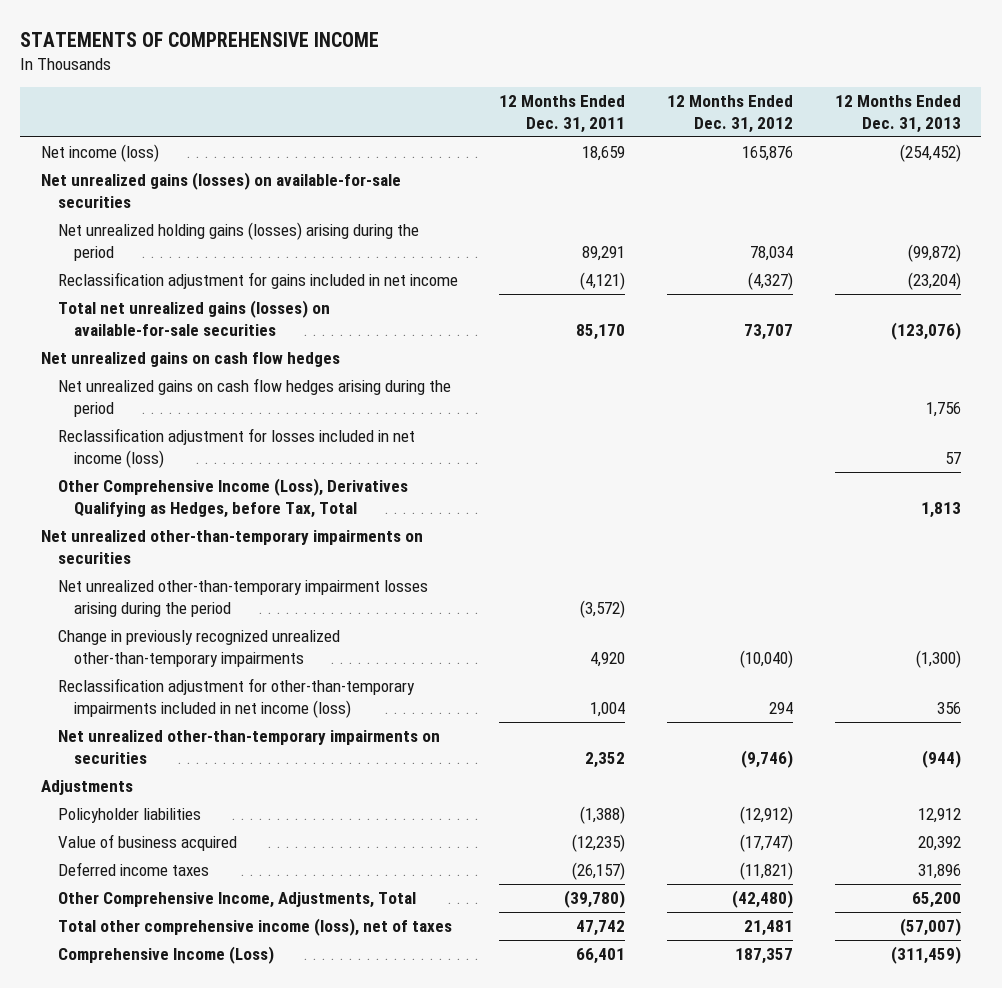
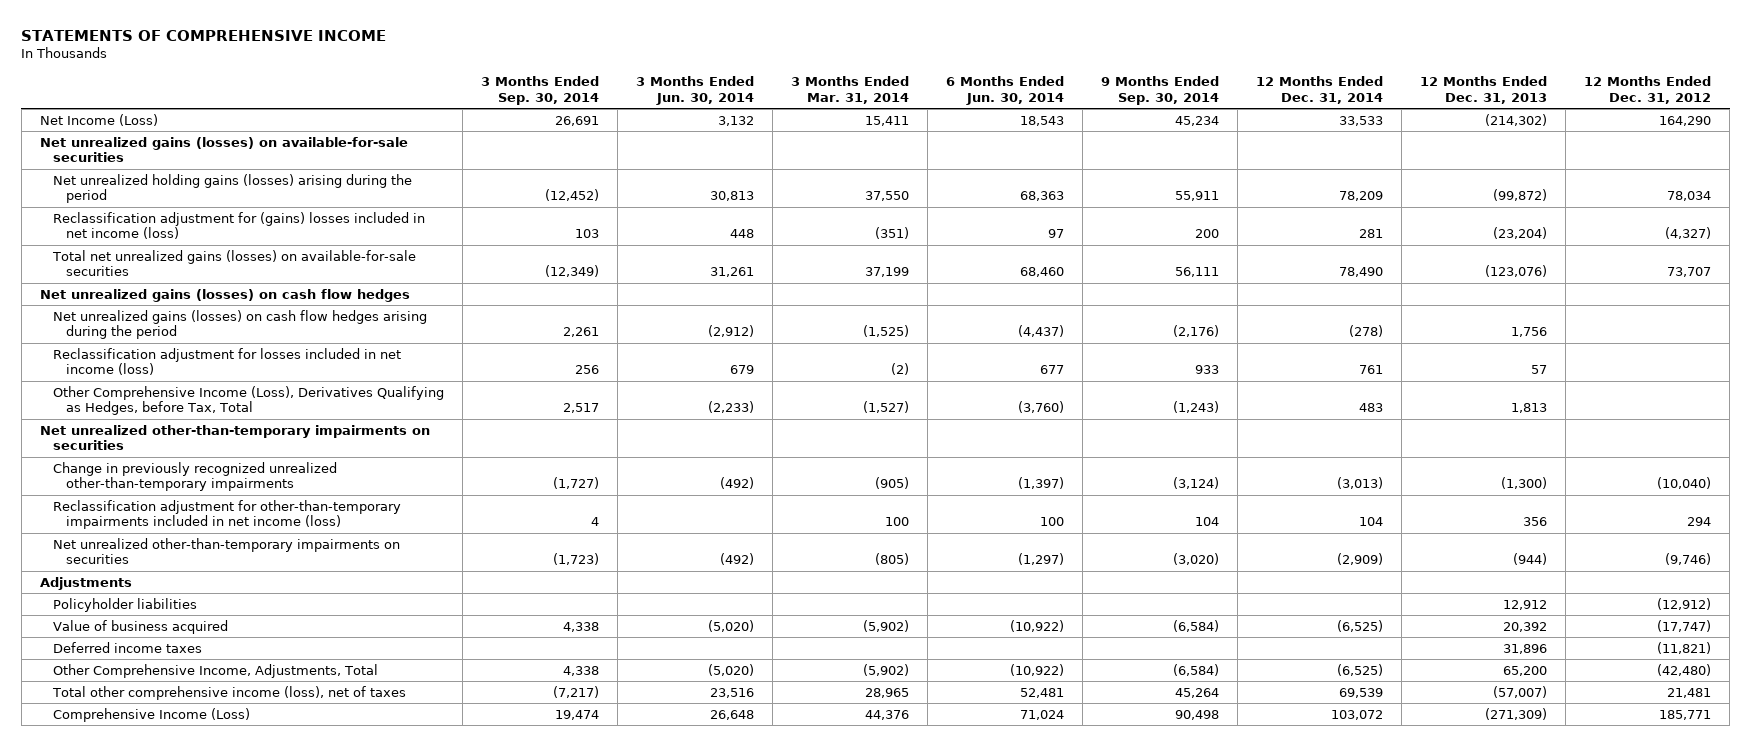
- | 12 Months Ended Dec. 31, 2011 | 12 Months Ended Dec. 31, 2012 | 12 Months Ended Dec. 31, 2013
+ | 3 Months Ended Sep. 30, 2014 | 3 Months Ended Jun. 30, 2014 | 3 Months Ended Mar. 31, 2014 | 6 Months Ended Jun. 30, 2014 | 9 Months Ended Sep. 30, 2014 | 12 Months Ended Dec. 31, 2014 | 12 Months Ended Dec. 31, 2013 | 12 Months Ended Dec. 31, 2012
- Net income (loss) | 18,659 | 165,876 | (254,452)
+ Net Income (Loss) | 26,691 | 3,132 | 15,411 | 18,543 | 45,234 | 33,533 | (214,302) | 164,290
- Reclassification adjustment for gains included in net income | (4,121) | (4,327) | (23,204)
+ Reclassification adjustment for (gains) losses included in net income (loss) | 103 | 448 | (351) | 97 | 200 | 281 | (23,204) | (4,327)
- Net unrealized gains on cash flow hedges
- Net unrealized gains on cash flow hedges arising during the period | | | 1,756
+ Net unrealized gains (losses) on cash flow hedges
+ Net unrealized gains (losses) on cash flow hedges arising during the period | 2,261 | (2,912) | (1,525) | (4,437) | (2,176) | (278) | 1,756 |
- Net unrealized other-than-temporary impairment losses arising during the period | (3,572) | |
- Comprehensive Income (Loss) | 66,401 | 187,357 | (311,459)
+ Comprehensive Income (Loss) | 19,474 | 26,648 | 44,376 | 71,024 | 90,498 | 103,072 | (271,309) | 185,771

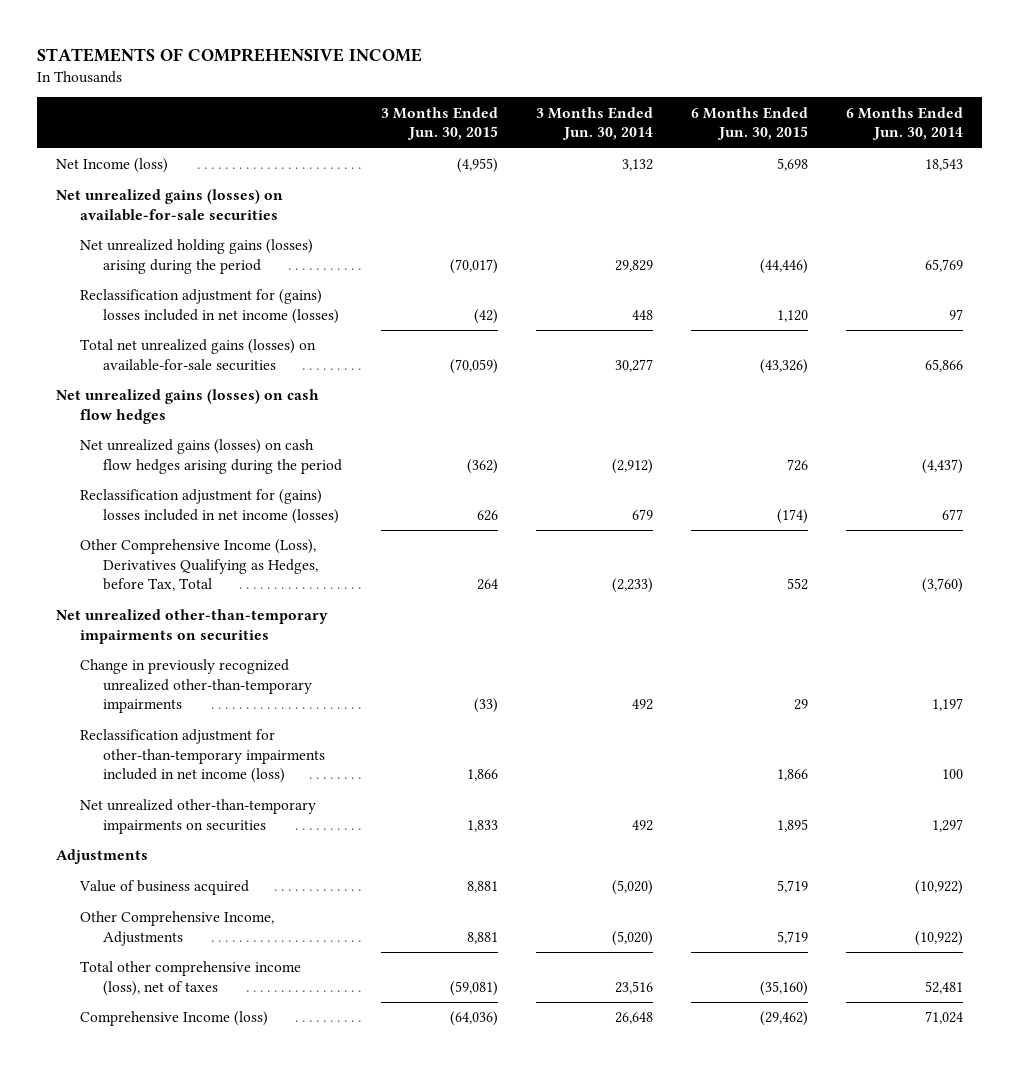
- | 3 Months Ended Sep. 30, 2014 | 3 Months Ended Jun. 30, 2014 | 3 Months Ended Mar. 31, 2014 | 6 Months Ended Jun. 30, 2014 | 9 Months Ended Sep. 30, 2014 | 12 Months Ended Dec. 31, 2014 | 12 Months Ended Dec. 31, 2013 | 12 Months Ended Dec. 31, 2012
+ | 3 Months Ended Jun. 30, 2015 | 3 Months Ended Jun. 30, 2014 | 6 Months Ended Jun. 30, 2015 | 6 Months Ended Jun. 30, 2014
- Net Income (Loss) | 26,691 | 3,132 | 15,411 | 18,543 | 45,234 | 33,533 | (214,302) | 164,290
+ Net Income (loss) | (4,955) | 3,132 | 5,698 | 18,543
- Net unrealized holding gains (losses) arising during the period | (12,452) | 30,813 | 37,550 | 68,363 | 55,911 | 78,209 | (99,872) | 78,034
- Reclassification adjustment for (gains) losses included in net income (loss) | 103 | 448 | (351) | 97 | 200 | 281 | (23,204) | (4,327)
- Total net unrealized gains (losses) on available-for-sale securities | (12,349) | 31,261 | 37,199 | 68,460 | 56,111 | 78,490 | (123,076) | 73,707
+ Net unrealized holding gains (losses) arising during the period | (70,017) | 29,829 | (44,446) | 65,769
+ Reclassification adjustment for (gains) losses included in net income (losses) | (42) | 448 | 1,120 | 97
+ Total net unrealized gains (losses) on available-for-sale securities | (70,059) | 30,277 | (43,326) | 65,866
- Reclassification adjustment for losses included in net income (loss) | 256 | 679 | (2) | 677 | 933 | 761 | 57 |
+ Reclassification adjustment for (gains) losses included in net income (losses) | 626 | 679 | (174) | 677
- Change in previously recognized unrealized other-than-temporary impairments | (1,727) | (492) | (905) | (1,397) | (3,124) | (3,013) | (1,300) | (10,040)
+ Change in previously recognized unrealized other-than-temporary impairments | (33) | 492 | 29 | 1,197
- Net unrealized other-than-temporary impairments on securities | (1,723) | (492) | (805) | (1,297) | (3,020) | (2,909) | (944) | (9,746)
+ Net unrealized other-than-temporary impairments on securities | 1,833 | 492 | 1,895 | 1,297
- Policyholder liabilities | | | | | | | 12,912 | (12,912)
- Deferred income taxes | | | | | | | 31,896 | (11,821)
- Other Comprehensive Income, Adjustments, Total | 4,338 | (5,020) | (5,902) | (10,922) | (6,584) | (6,525) | 65,200 | (42,480)
+ Other Comprehensive Income, Adjustments | 8,881 | (5,020) | 5,719 | (10,922)
- Comprehensive Income (Loss) | 19,474 | 26,648 | 44,376 | 71,024 | 90,498 | 103,072 | (271,309) | 185,771
+ Comprehensive Income (loss) | (64,036) | 26,648 | (29,462) | 71,024

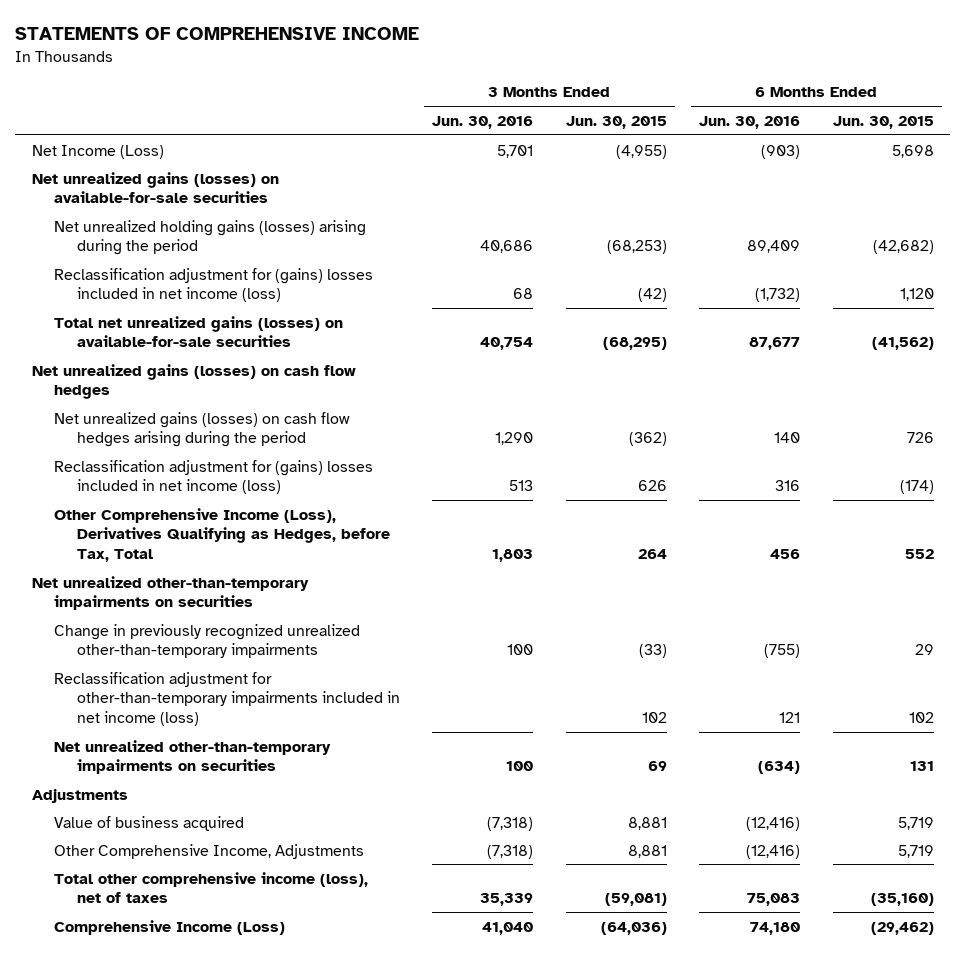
- | 3 Months Ended Jun. 30, 2015 | 3 Months Ended Jun. 30, 2014 | 6 Months Ended Jun. 30, 2015 | 6 Months Ended Jun. 30, 2014
+ | 3 Months Ended Jun. 30, 2016 | 3 Months Ended Jun. 30, 2015 | 6 Months Ended Jun. 30, 2016 | 6 Months Ended Jun. 30, 2015
- Net Income (loss) | (4,955) | 3,132 | 5,698 | 18,543
+ Net Income (Loss) | 5,701 | (4,955) | (903) | 5,698
- Net unrealized holding gains (losses) arising during the period | (70,017) | 29,829 | (44,446) | 65,769
- Reclassification adjustment for (gains) losses included in net income (losses) | (42) | 448 | 1,120 | 97
- Total net unrealized gains (losses) on available-for-sale securities | (70,059) | 30,277 | (43,326) | 65,866
+ Net unrealized holding gains (losses) arising during the period | 40,686 | (68,253) | 89,409 | (42,682)
+ Reclassification adjustment for (gains) losses included in net income (loss) | 68 | (42) | (1,732) | 1,120
+ Total net unrealized gains (losses) on available-for-sale securities | 40,754 | (68,295) | 87,677 | (41,562)
- Reclassification adjustment for (gains) losses included in net income (losses) | 626 | 679 | (174) | 677
+ Reclassification adjustment for (gains) losses included in net income (loss) | 513 | 626 | 316 | (174)
- Reclassification adjustment for other-than-temporary impairments included in net income (loss) | 1,866 | | 1,866 | 100
- Net unrealized other-than-temporary impairments on securities | 1,833 | 492 | 1,895 | 1,297
+ Reclassification adjustment for other-than-temporary impairments included in net income (loss) | | 102 | 121 | 102
+ Net unrealized other-than-temporary impairments on securities | 100 | 69 | (634) | 131
- Comprehensive Income (loss) | (64,036) | 26,648 | (29,462) | 71,024
+ Comprehensive Income (Loss) | 41,040 | (64,036) | 74,180 | (29,462)

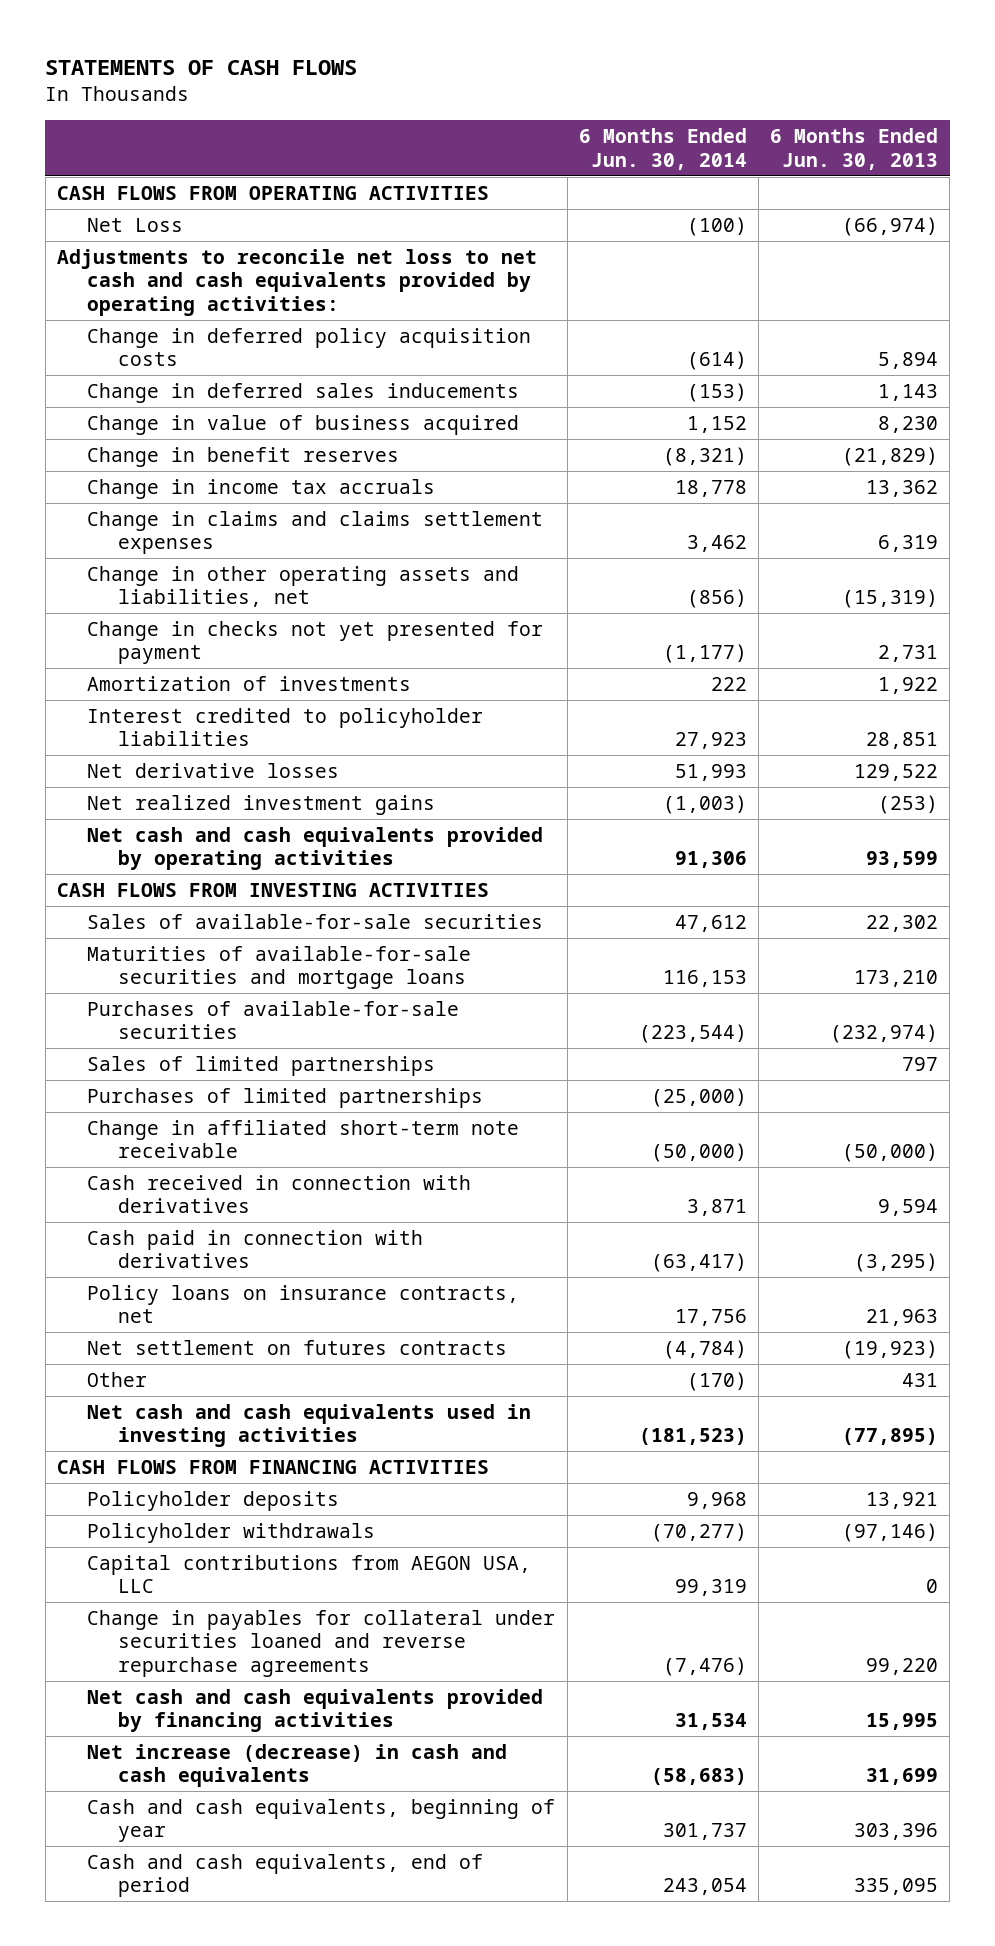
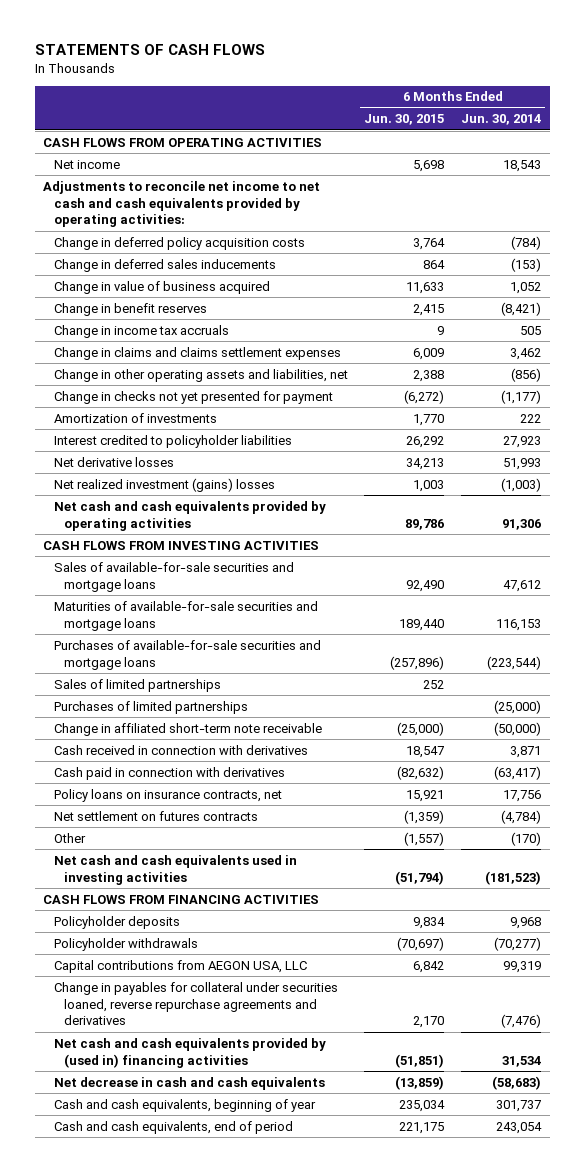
- | 6 Months Ended Jun. 30, 2014 | 6 Months Ended Jun. 30, 2013
+ | 6 Months Ended Jun. 30, 2015 | 6 Months Ended Jun. 30, 2014
- Net Loss | (100) | (66,974)
- Adjustments to reconcile net loss to net cash and cash equivalents provided by operating activities:
- Change in deferred policy acquisition costs | (614) | 5,894
+ Net income | 5,698 | 18,543
+ Adjustments to reconcile net income to net cash and cash equivalents provided by operating activities:
+ Change in deferred policy acquisition costs | 3,764 | (784)
- Change in value of business acquired | 1,152 | 8,230
- Change in benefit reserves | (8,321) | (21,829)
- Change in income tax accruals | 18,778 | 13,362
+ Change in value of business acquired | 11,633 | 1,052
+ Change in benefit reserves | 2,415 | (8,421)
+ Change in income tax accruals | 9 | 505
- Net realized investment gains | (1,003) | (253)
+ Net realized investment (gains) losses | 1,003 | (1,003)
- Sales of available-for-sale securities | 47,612 | 22,302
+ Sales of available-for-sale securities and mortgage loans | 92,490 | 47,612
- Purchases of available-for-sale securities | (223,544) | (232,974)
+ Purchases of available-for-sale securities and mortgage loans | (257,896) | (223,544)
- Change in payables for collateral under securities loaned and reverse repurchase agreements | (7,476) | 99,220
- Net cash and cash equivalents provided by financing activities | 31,534 | 15,995
- Net increase (decrease) in cash and cash equivalents | (58,683) | 31,699
+ Change in payables for collateral under securities loaned, reverse repurchase agreements and derivatives | 2,170 | (7,476)
+ Net cash and cash equivalents provided by (used in) financing activities | (51,851) | 31,534
+ Net decrease in cash and cash equivalents | (13,859) | (58,683)

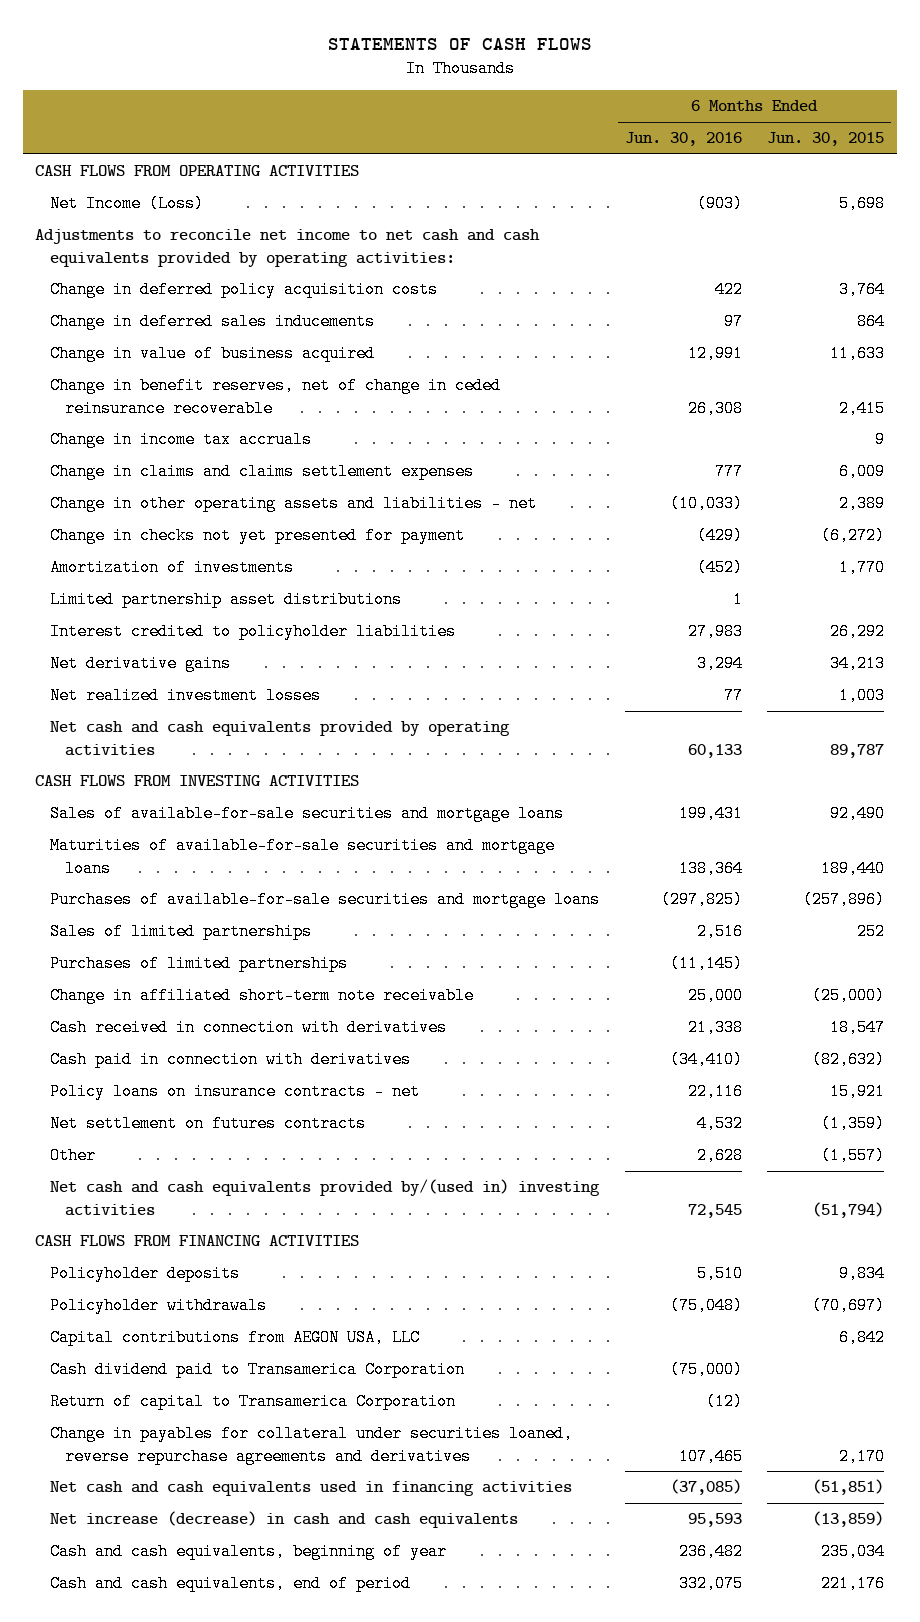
- | 6 Months Ended Jun. 30, 2015 | 6 Months Ended Jun. 30, 2014
+ | 6 Months Ended Jun. 30, 2016 | 6 Months Ended Jun. 30, 2015
- Net income | 5,698 | 18,543
+ Net Income (Loss) | (903) | 5,698
- Change in benefit reserves | 2,415 | (8,421)
+ Change in benefit reserves, net of change in ceded reinsurance recoverable | 26,308 | 2,415
- Change in other operating assets and liabilities, net | 2,388 | (856)
+ Change in other operating assets and liabilities - net | (10,033) | 2,389
+ Limited partnership asset distributions | 1 |
- Net derivative losses | 34,213 | 51,993
- Net realized investment (gains) losses | 1,003 | (1,003)
- Net cash and cash equivalents provided by operating activities | 89,786 | 91,306
+ Net derivative gains | 3,294 | 34,213
+ Net realized investment losses | 77 | 1,003
+ Net cash and cash equivalents provided by operating activities | 60,133 | 89,787
- Policy loans on insurance contracts, net | 15,921 | 17,756
+ Policy loans on insurance contracts - net | 22,116 | 15,921
- Net cash and cash equivalents used in investing activities | (51,794) | (181,523)
+ Net cash and cash equivalents provided by/(used in) investing activities | 72,545 | (51,794)
+ Cash dividend paid to Transamerica Corporation | (75,000) |
+ Return of capital to Transamerica Corporation | (12) |
- Net cash and cash equivalents provided by (used in) financing activities | (51,851) | 31,534
- Net decrease in cash and cash equivalents | (13,859) | (58,683)
+ Net cash and cash equivalents used in financing activities | (37,085) | (51,851)
+ Net increase (decrease) in cash and cash equivalents | 95,593 | (13,859)
- Cash and cash equivalents, end of period | 221,175 | 243,054
+ Cash and cash equivalents, end of period | 332,075 | 221,176

